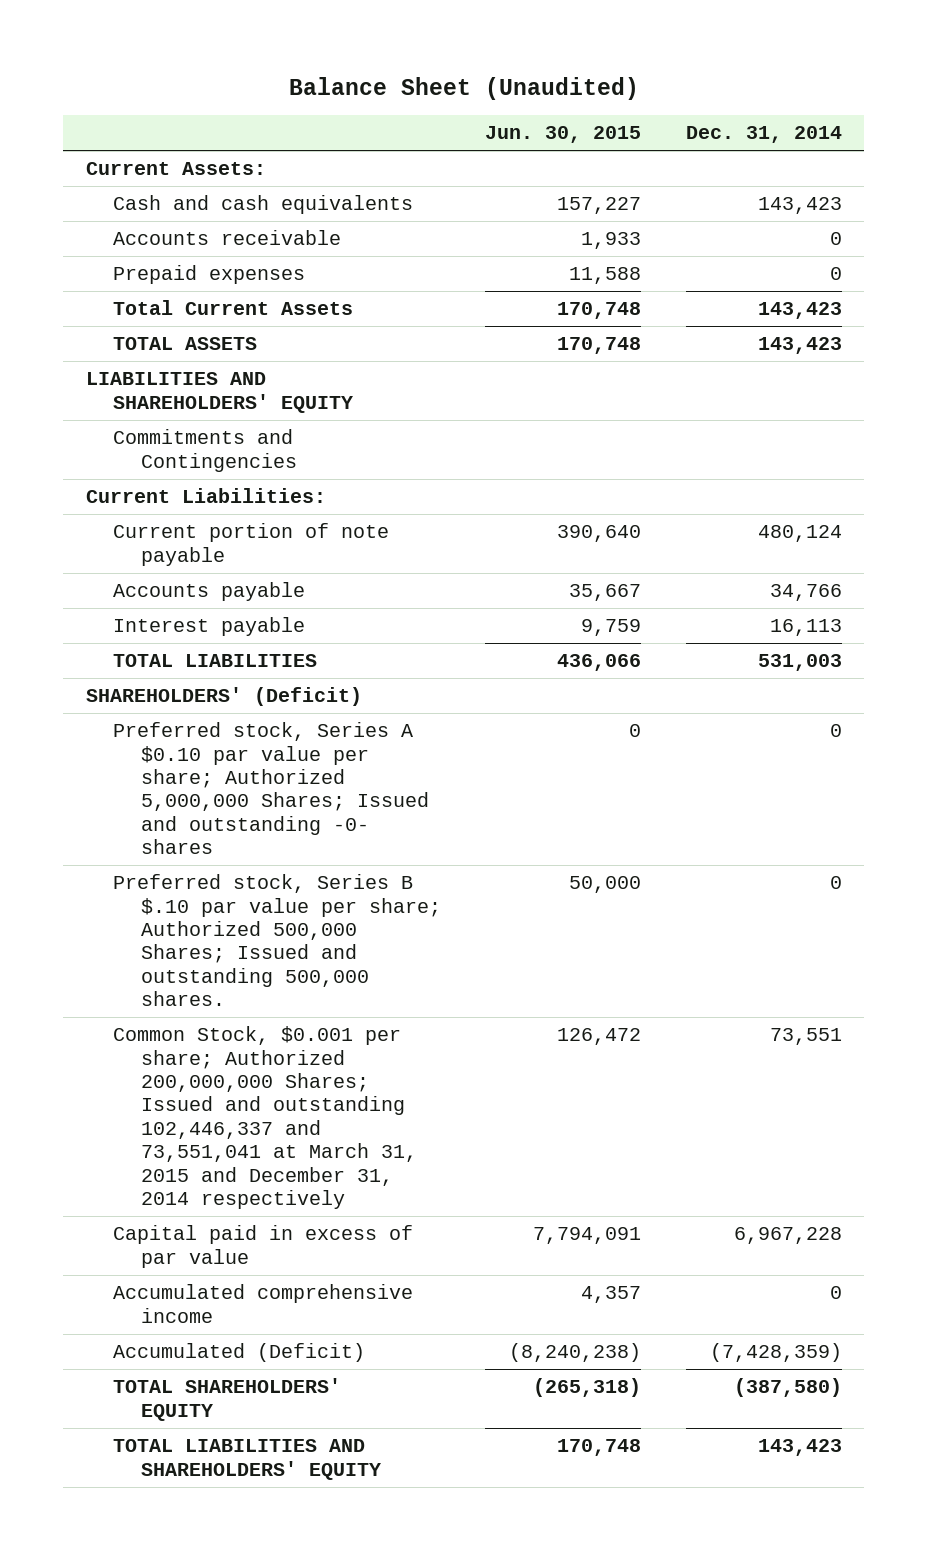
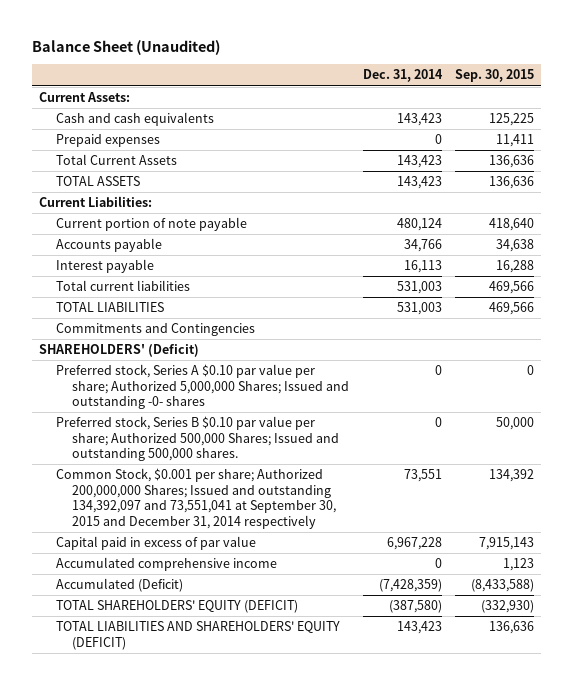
- | Jun. 30, 2015 | Dec. 31, 2014
+ | Dec. 31, 2014 | Sep. 30, 2015
- Accounts receivable | 1,933 | 0
- LIABILITIES AND SHAREHOLDERS' EQUITY
+ Total current liabilities | 531,003 | 469,566
moved down: Commitments and Contingencies
- Preferred stock, Series B $.10 par value per share; Authorized 500,000 Shares; Issued and outstanding 500,000 shares. | 50,000 | 0
- Common Stock, $0.001 per share; Authorized 200,000,000 Shares; Issued and outstanding 102,446,337 and 73,551,041 at March 31, 2015 and December 31, 2014 respectively | 126,472 | 73,551
+ Preferred stock, Series B $0.10 par value per share; Authorized 500,000 Shares; Issued and outstanding 500,000 shares. | 0 | 50,000
+ Common Stock, $0.001 per share; Authorized 200,000,000 Shares; Issued and outstanding 134,392,097 and 73,551,041 at September 30, 2015 and December 31, 2014 respectively | 73,551 | 134,392
- TOTAL SHAREHOLDERS' EQUITY | (265,318) | (387,580)
- TOTAL LIABILITIES AND SHAREHOLDERS' EQUITY | 170,748 | 143,423
+ TOTAL SHAREHOLDERS' EQUITY (DEFICIT) | (387,580) | (332,930)
+ TOTAL LIABILITIES AND SHAREHOLDERS' EQUITY (DEFICIT) | 143,423 | 136,636

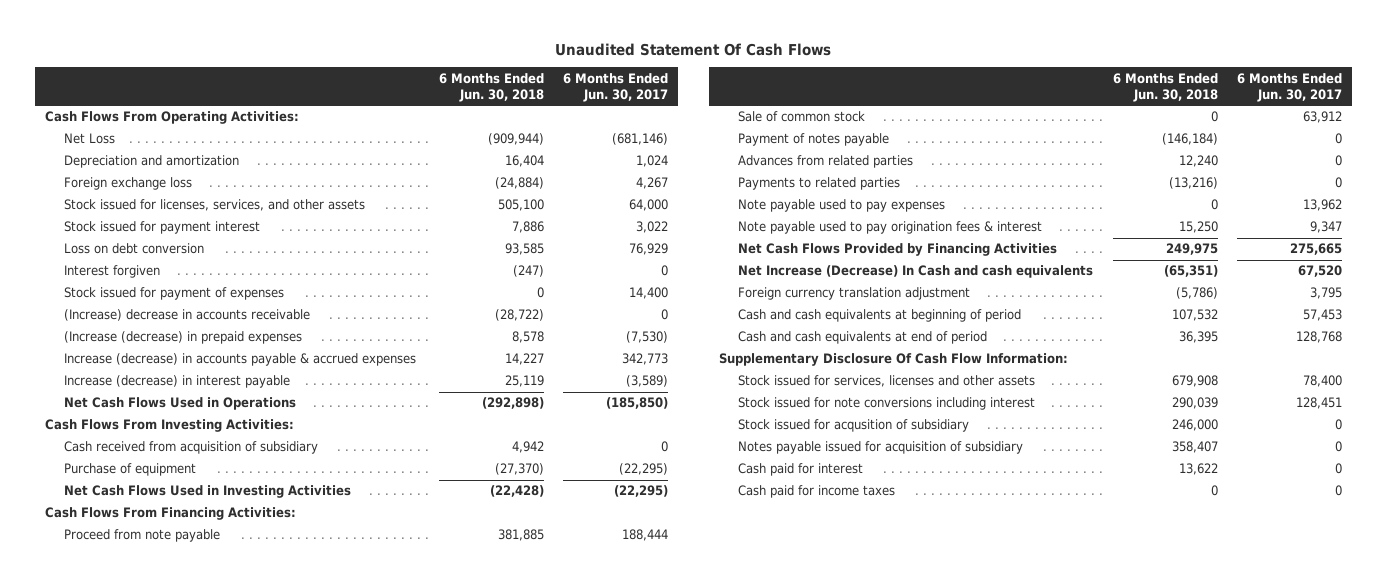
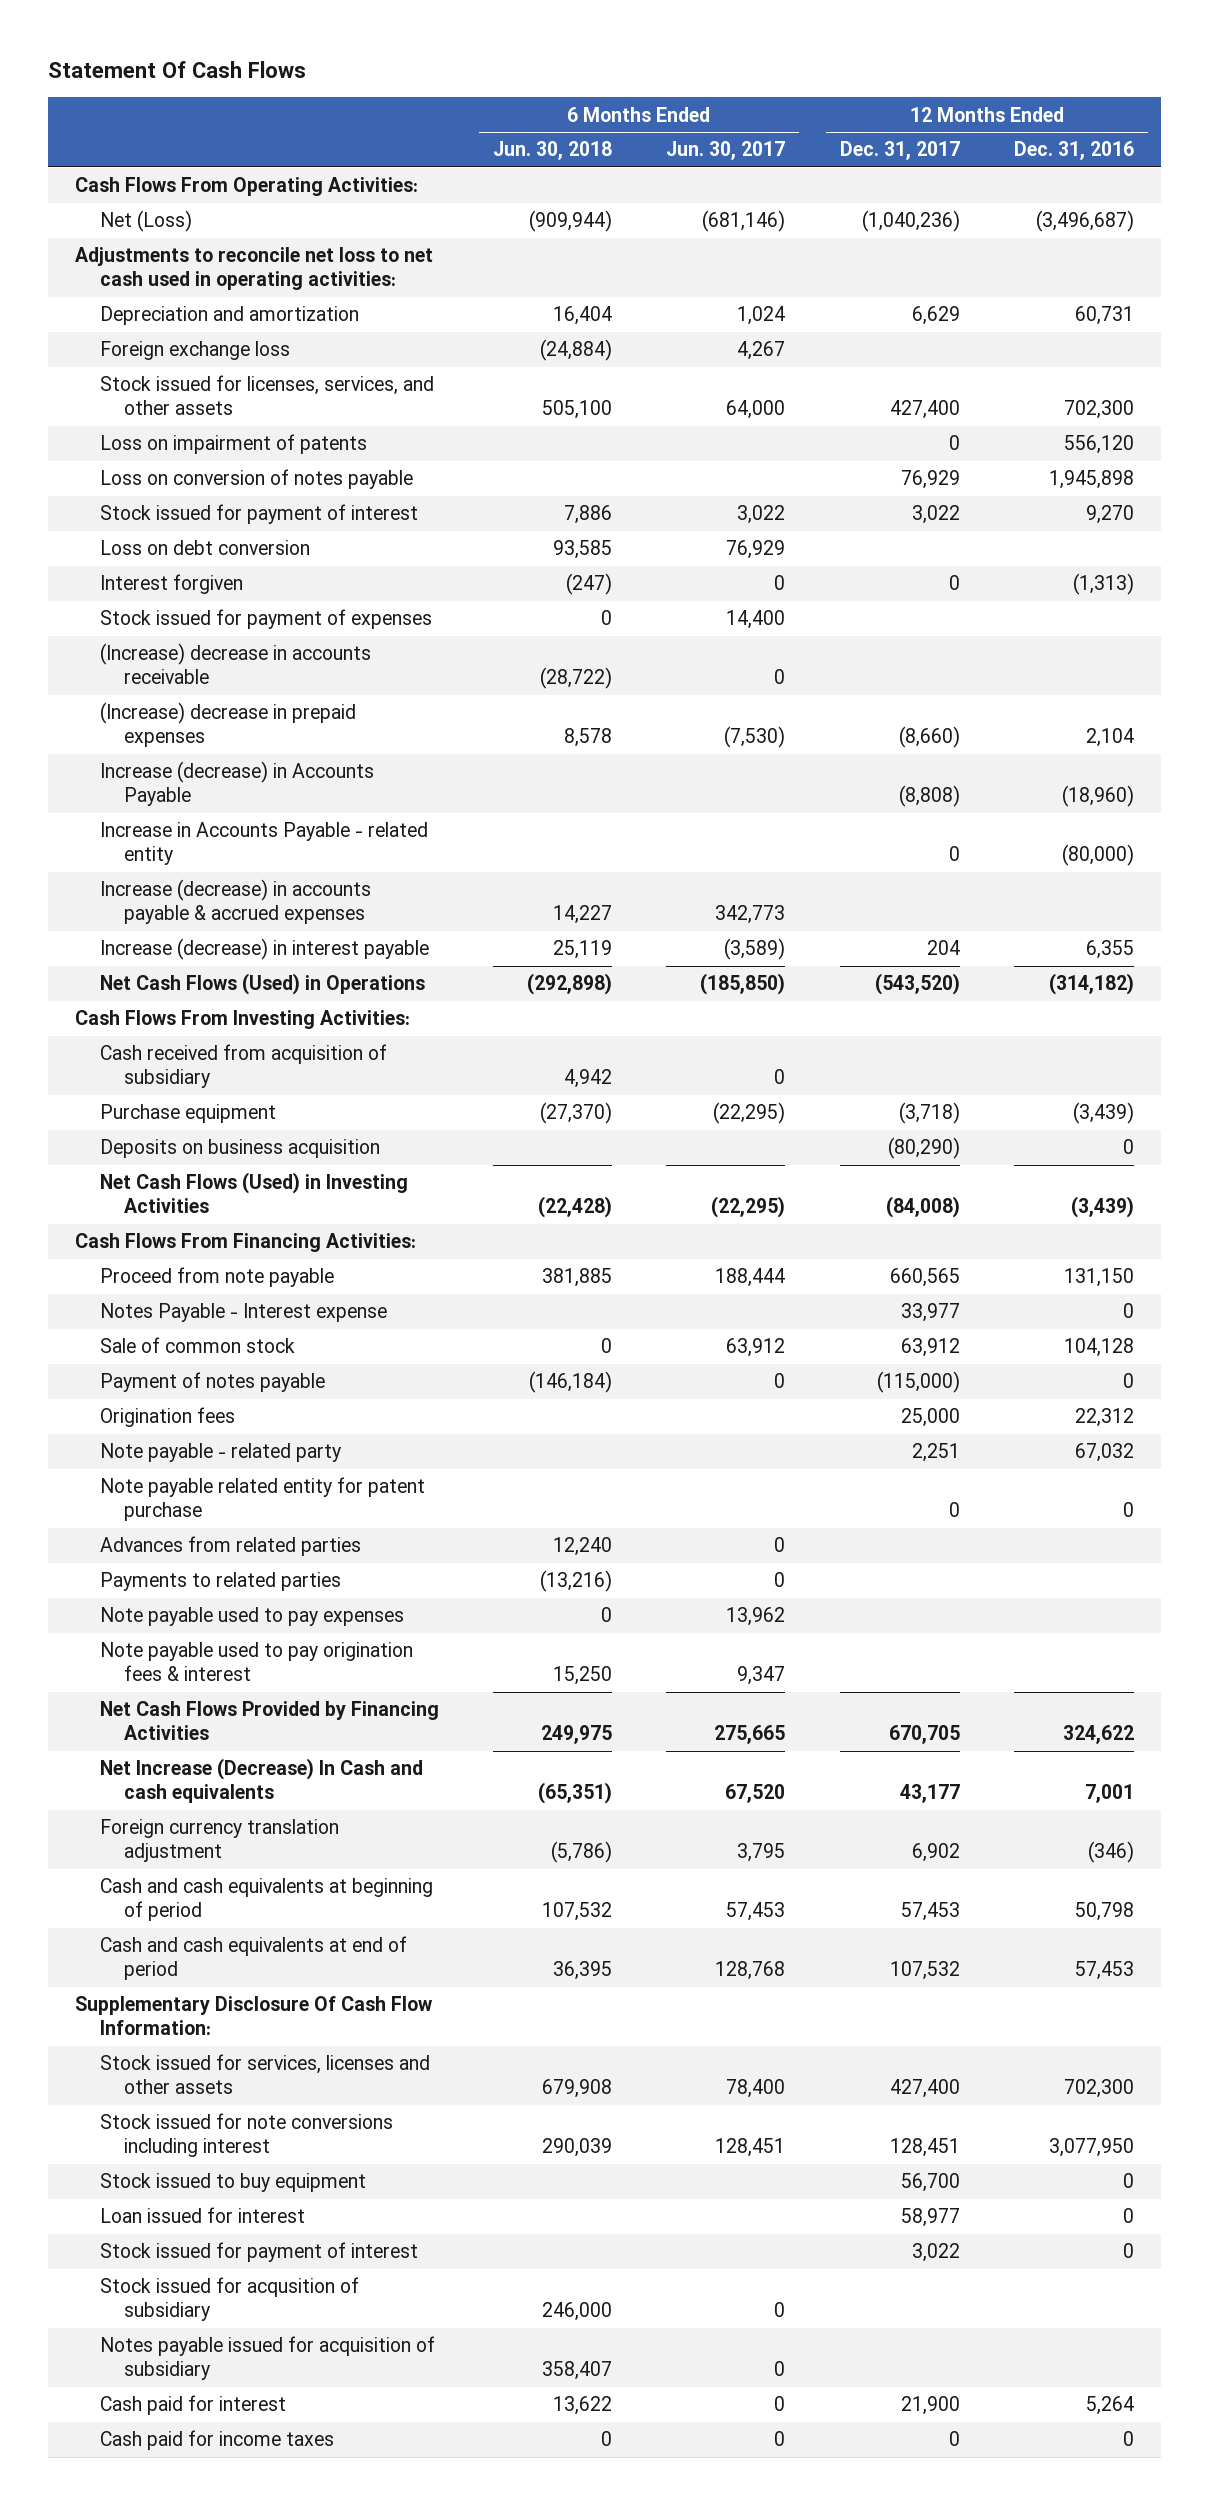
- Unaudited Statement Of Cash Flows
+ Statement Of Cash Flows
- | 6 Months Ended Jun. 30, 2018 | 6 Months Ended Jun. 30, 2017
+ | 6 Months Ended Jun. 30, 2018 | 6 Months Ended Jun. 30, 2017 | 12 Months Ended Dec. 31, 2017 | 12 Months Ended Dec. 31, 2016
- Net Loss | (909,944) | (681,146)
+ Net (Loss) | (909,944) | (681,146) | (1,040,236) | (3,496,687)
+ Adjustments to reconcile net loss to net cash used in operating activities:
- Stock issued for payment interest | 7,886 | 3,022
+ Loss on impairment of patents | | | 0 | 556,120
+ Loss on conversion of notes payable | | | 76,929 | 1,945,898
+ Stock issued for payment of interest | 7,886 | 3,022 | 3,022 | 9,270
- (Increase (decrease) in prepaid expenses | 8,578 | (7,530)
+ (Increase) decrease in prepaid expenses | 8,578 | (7,530) | (8,660) | 2,104
+ Increase (decrease) in Accounts Payable | | | (8,808) | (18,960)
+ Increase in Accounts Payable - related entity | | | 0 | (80,000)
- Net Cash Flows Used in Operations | (292,898) | (185,850)
+ Net Cash Flows (Used) in Operations | (292,898) | (185,850) | (543,520) | (314,182)
- Purchase of equipment | (27,370) | (22,295)
- Net Cash Flows Used in Investing Activities | (22,428) | (22,295)
+ Purchase equipment | (27,370) | (22,295) | (3,718) | (3,439)
+ Deposits on business acquisition | | | (80,290) | 0
+ Net Cash Flows (Used) in Investing Activities | (22,428) | (22,295) | (84,008) | (3,439)
+ Notes Payable - Interest expense | | | 33,977 | 0
+ Origination fees | | | 25,000 | 22,312
+ Note payable - related party | | | 2,251 | 67,032
+ Note payable related entity for patent purchase | | | 0 | 0
+ Stock issued to buy equipment | | | 56,700 | 0
+ Loan issued for interest | | | 58,977 | 0
+ Stock issued for payment of interest | | | 3,022 | 0

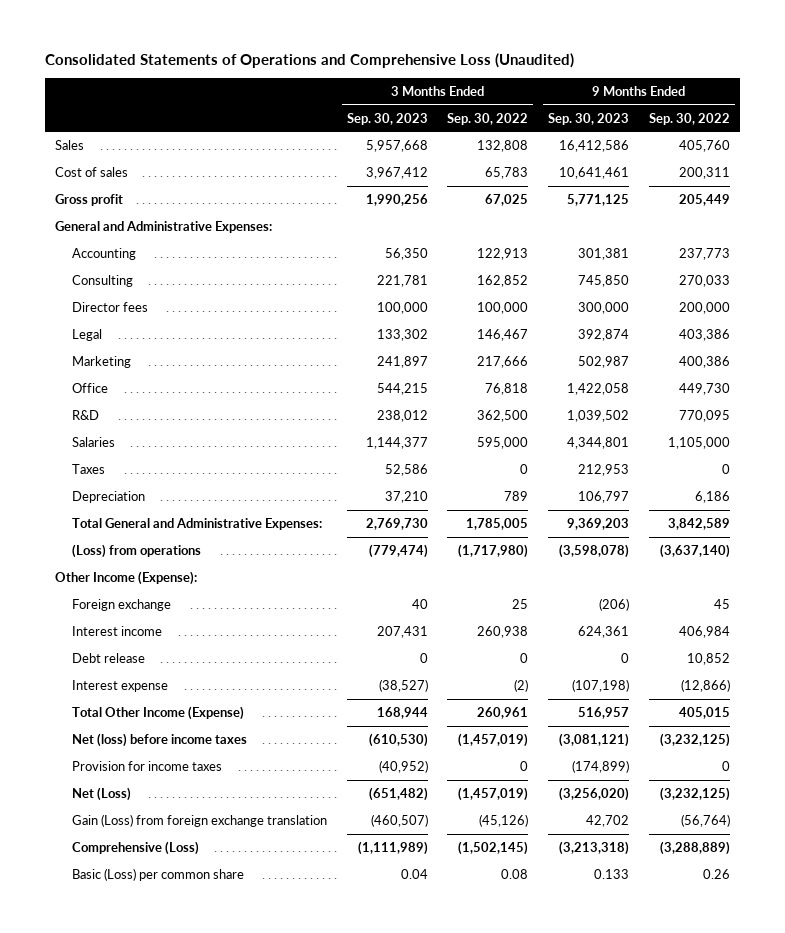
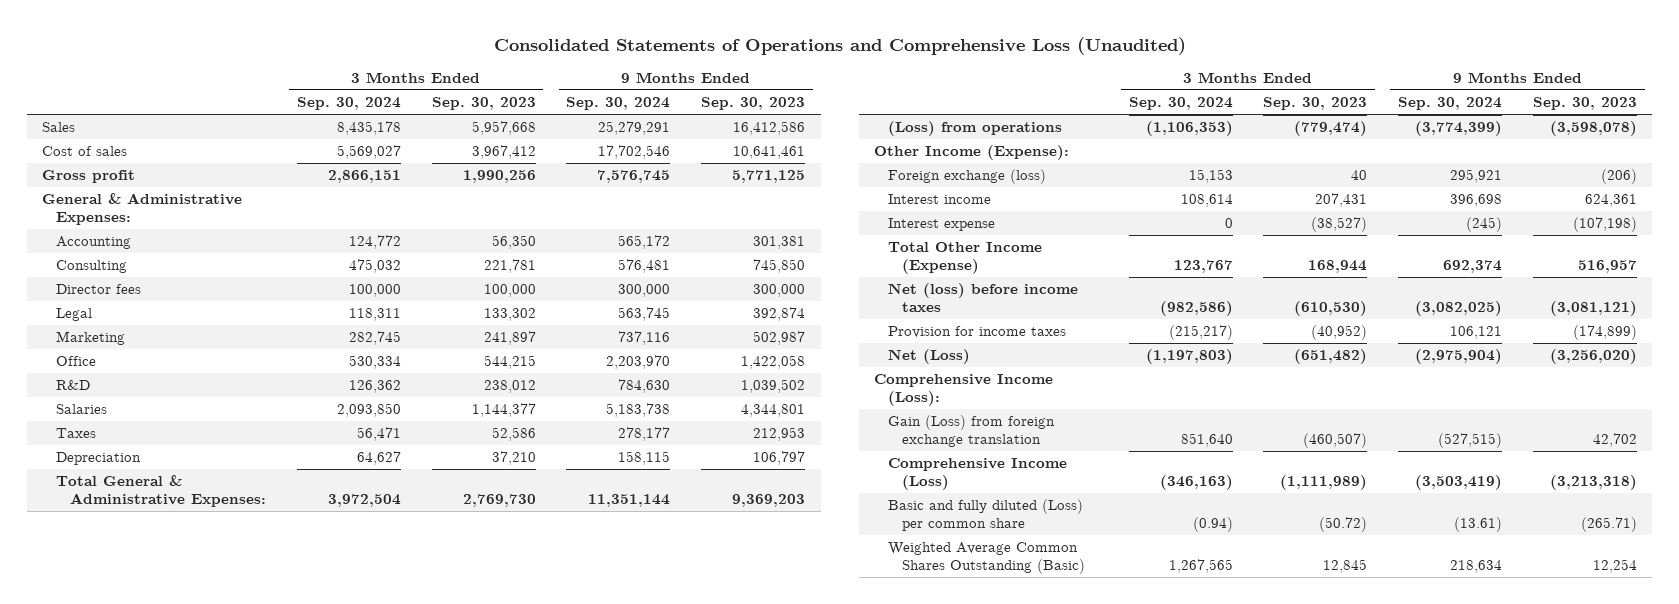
- | 3 Months Ended Sep. 30, 2023 | 3 Months Ended Sep. 30, 2022 | 9 Months Ended Sep. 30, 2023 | 9 Months Ended Sep. 30, 2022
+ | 3 Months Ended Sep. 30, 2024 | 3 Months Ended Sep. 30, 2023 | 9 Months Ended Sep. 30, 2024 | 9 Months Ended Sep. 30, 2023
- General and Administrative Expenses:
+ General & Administrative Expenses:
- Total General and Administrative Expenses: | 2,769,730 | 1,785,005 | 9,369,203 | 3,842,589
+ Total General & Administrative Expenses: | 3,972,504 | 2,769,730 | 11,351,144 | 9,369,203
- Foreign exchange | 40 | 25 | (206) | 45
+ Foreign exchange (loss) | 15,153 | 40 | 295,921 | (206)
- Debt release | 0 | 0 | 0 | 10,852
+ Comprehensive Income (Loss):
- Comprehensive (Loss) | (1,111,989) | (1,502,145) | (3,213,318) | (3,288,889)
- Basic (Loss) per common share | 0.04 | 0.08 | 0.133 | 0.26
+ Comprehensive Income (Loss) | (346,163) | (1,111,989) | (3,503,419) | (3,213,318)
+ Basic and fully diluted (Loss) per common share | (0.94) | (50.72) | (13.61) | (265.71)
+ Weighted Average Common Shares Outstanding (Basic) | 1,267,565 | 12,845 | 218,634 | 12,254

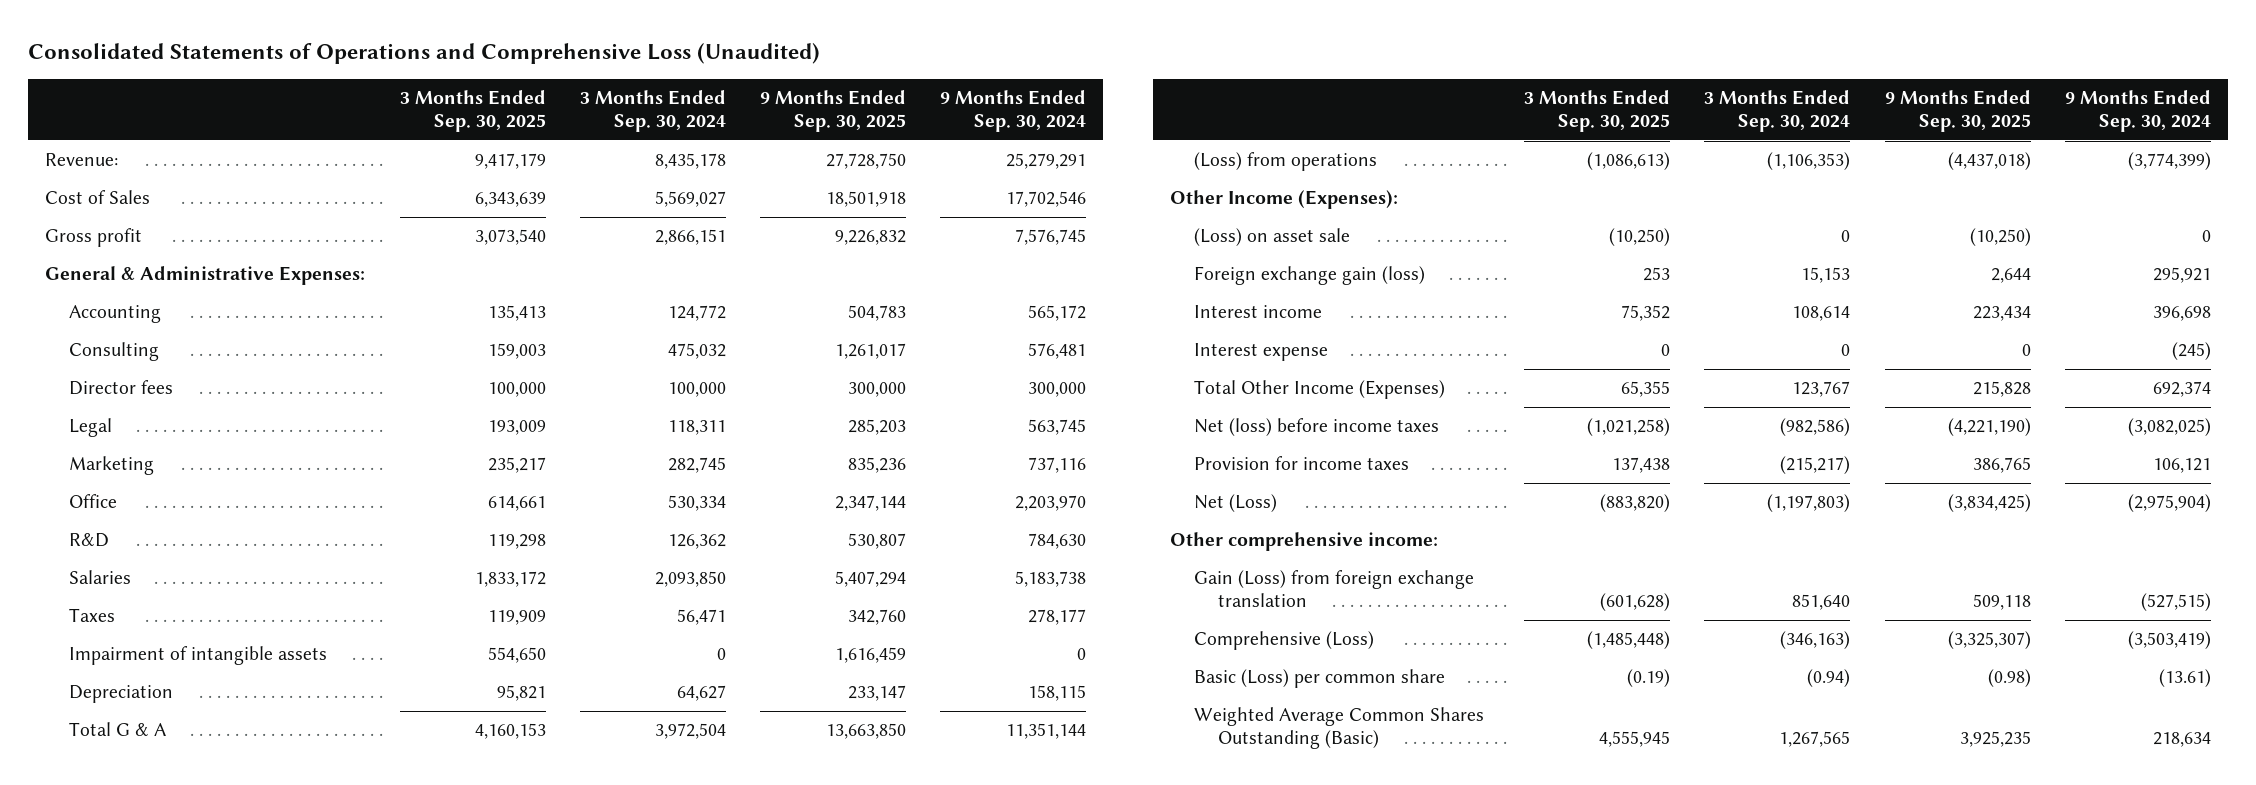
- | 3 Months Ended Sep. 30, 2024 | 3 Months Ended Sep. 30, 2023 | 9 Months Ended Sep. 30, 2024 | 9 Months Ended Sep. 30, 2023
+ | 3 Months Ended Sep. 30, 2025 | 3 Months Ended Sep. 30, 2024 | 9 Months Ended Sep. 30, 2025 | 9 Months Ended Sep. 30, 2024
- Sales | 8,435,178 | 5,957,668 | 25,279,291 | 16,412,586
- Cost of sales | 5,569,027 | 3,967,412 | 17,702,546 | 10,641,461
+ Revenue: | 9,417,179 | 8,435,178 | 27,728,750 | 25,279,291
+ Cost of Sales | 6,343,639 | 5,569,027 | 18,501,918 | 17,702,546
+ Impairment of intangible assets | 554,650 | 0 | 1,616,459 | 0
- Total General & Administrative Expenses: | 3,972,504 | 2,769,730 | 11,351,144 | 9,369,203
+ Total G & A | 4,160,153 | 3,972,504 | 13,663,850 | 11,351,144
- Other Income (Expense):
- Foreign exchange (loss) | 15,153 | 40 | 295,921 | (206)
+ Other Income (Expenses):
+ (Loss) on asset sale | (10,250) | 0 | (10,250) | 0
+ Foreign exchange gain (loss) | 253 | 15,153 | 2,644 | 295,921
- Total Other Income (Expense) | 123,767 | 168,944 | 692,374 | 516,957
+ Total Other Income (Expenses) | 65,355 | 123,767 | 215,828 | 692,374
- Comprehensive Income (Loss):
+ Other comprehensive income:
- Comprehensive Income (Loss) | (346,163) | (1,111,989) | (3,503,419) | (3,213,318)
- Basic and fully diluted (Loss) per common share | (0.94) | (50.72) | (13.61) | (265.71)
+ Comprehensive (Loss) | (1,485,448) | (346,163) | (3,325,307) | (3,503,419)
+ Basic (Loss) per common share | (0.19) | (0.94) | (0.98) | (13.61)

